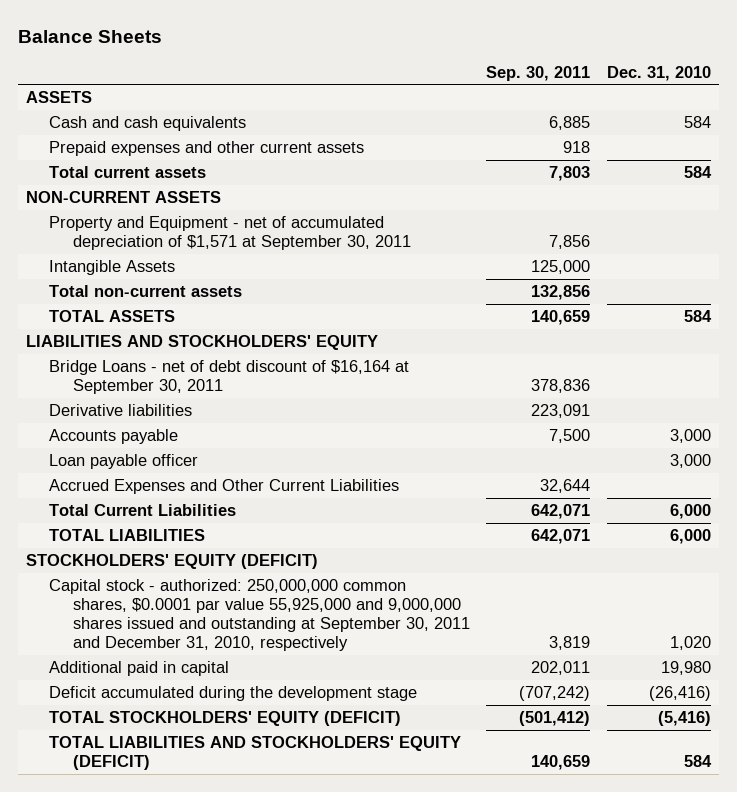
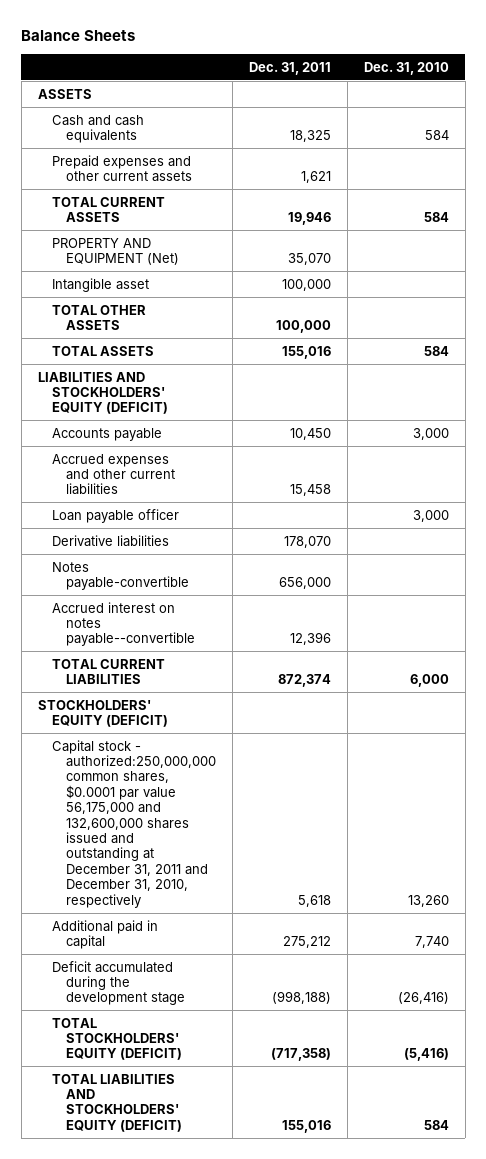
- | Sep. 30, 2011 | Dec. 31, 2010
+ | Dec. 31, 2011 | Dec. 31, 2010
- Total current assets | 7,803 | 584
- NON-CURRENT ASSETS
- Property and Equipment - net of accumulated depreciation of $1,571 at September 30, 2011 | 7,856 |
- Intangible Assets | 125,000 |
- Total non-current assets | 132,856 |
+ TOTAL CURRENT ASSETS | 19,946 | 584
+ PROPERTY AND EQUIPMENT (Net) | 35,070 |
+ Intangible asset | 100,000 |
+ TOTAL OTHER ASSETS | 100,000 |
- LIABILITIES AND STOCKHOLDERS' EQUITY
- Bridge Loans - net of debt discount of $16,164 at September 30, 2011 | 378,836 |
+ LIABILITIES AND STOCKHOLDERS' EQUITY (DEFICIT)
+ Accrued expenses and other current liabilities | 15,458 |
- Accrued Expenses and Other Current Liabilities | 32,644 |
- Total Current Liabilities | 642,071 | 6,000
- TOTAL LIABILITIES | 642,071 | 6,000
moved down: Derivative liabilities | 178,070 |
+ Notes payable-convertible | 656,000 |
+ Accrued interest on notes payable--convertible | 12,396 |
+ TOTAL CURRENT LIABILITIES | 872,374 | 6,000
- Capital stock - authorized: 250,000,000 common shares, $0.0001 par value 55,925,000 and 9,000,000 shares issued and outstanding at September 30, 2011 and December 31, 2010, respectively | 3,819 | 1,020
- Additional paid in capital | 202,011 | 19,980
+ Capital stock - authorized:250,000,000 common shares, $0.0001 par value 56,175,000 and 132,600,000 shares issued and outstanding at December 31, 2011 and December 31, 2010, respectively | 5,618 | 13,260
+ Additional paid in capital | 275,212 | 7,740

